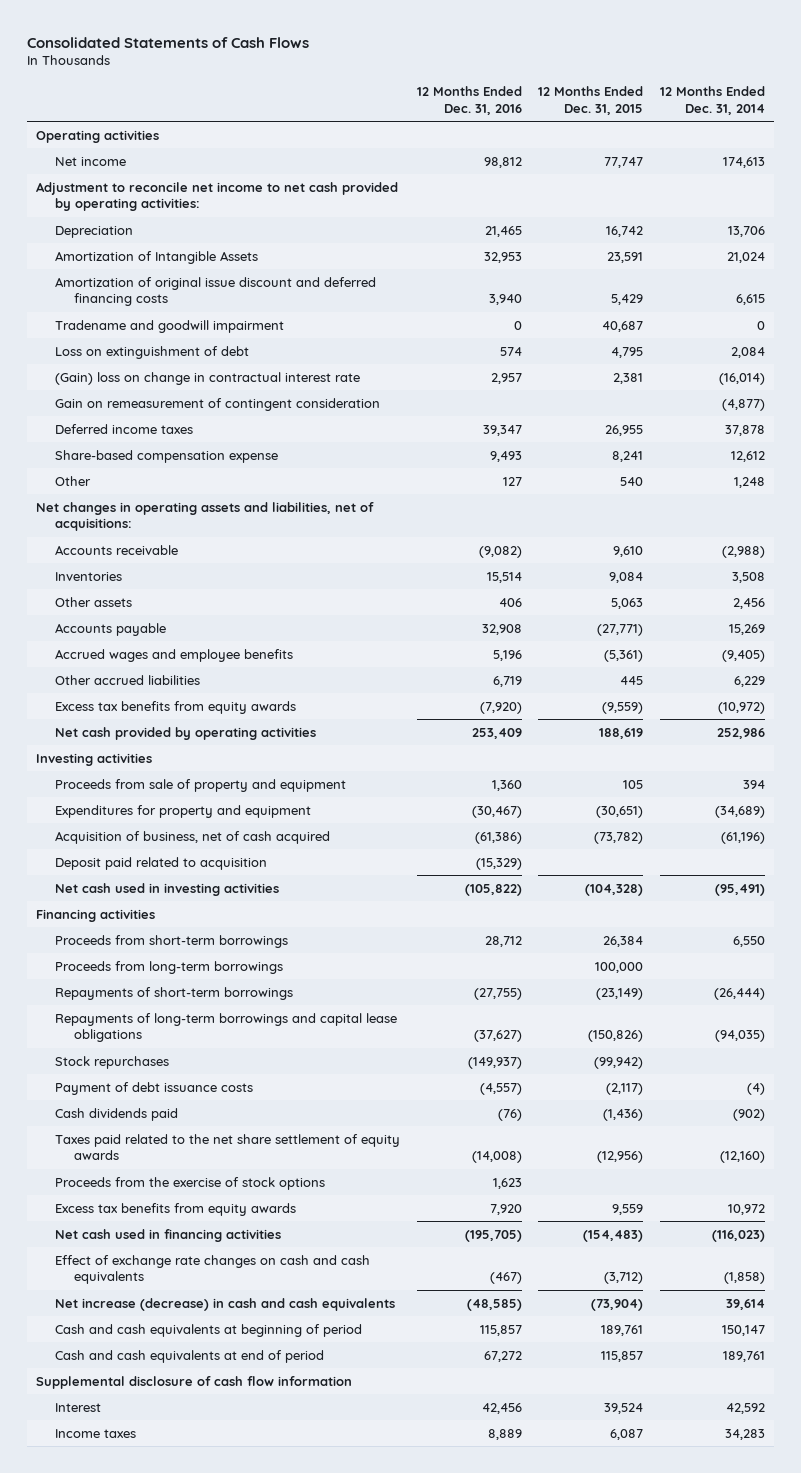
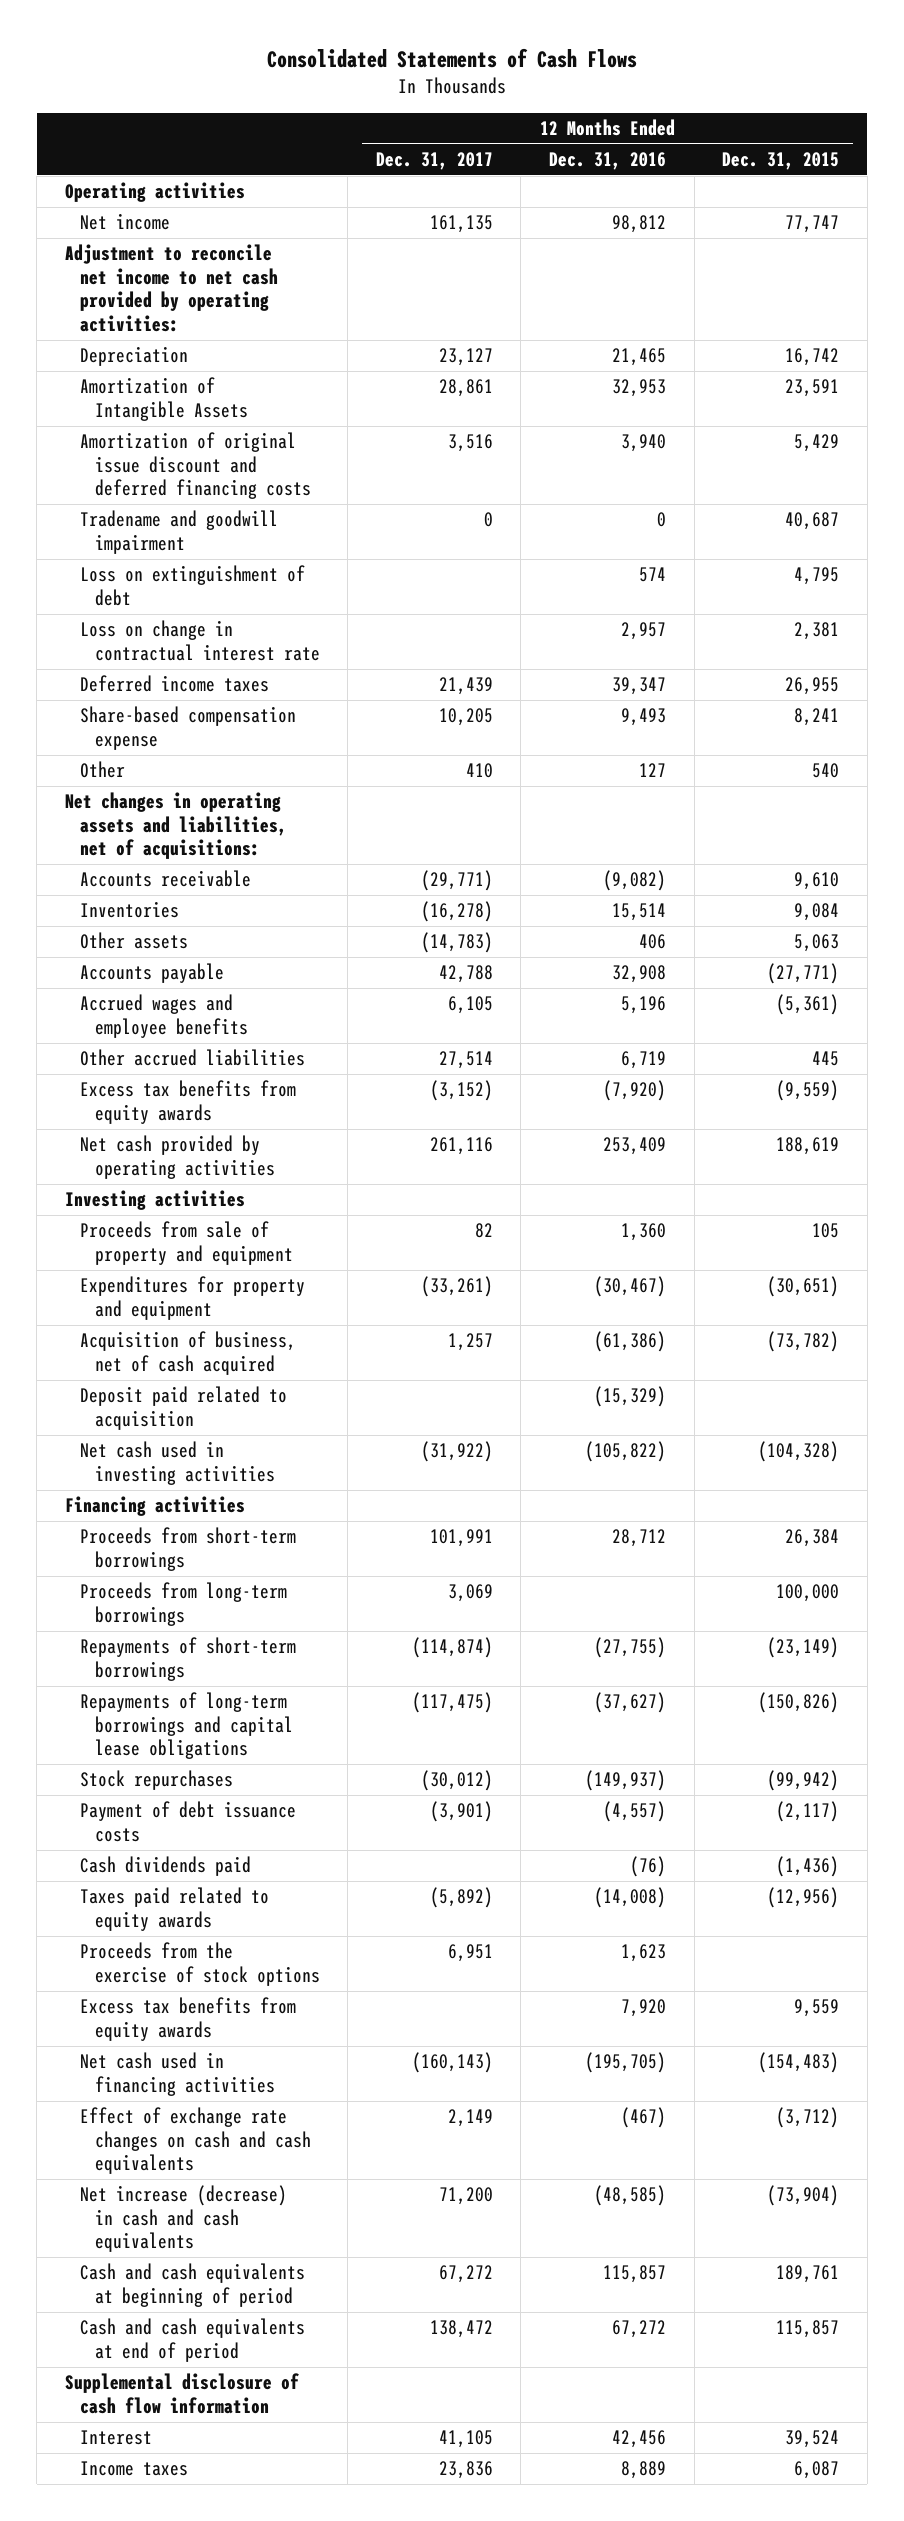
- | 12 Months Ended Dec. 31, 2016 | 12 Months Ended Dec. 31, 2015 | 12 Months Ended Dec. 31, 2014
+ | 12 Months Ended Dec. 31, 2017 | 12 Months Ended Dec. 31, 2016 | 12 Months Ended Dec. 31, 2015
- (Gain) loss on change in contractual interest rate | 2,957 | 2,381 | (16,014)
- Gain on remeasurement of contingent consideration | | | (4,877)
+ Loss on change in contractual interest rate | | 2,957 | 2,381
- Taxes paid related to the net share settlement of equity awards | (14,008) | (12,956) | (12,160)
+ Taxes paid related to equity awards | (5,892) | (14,008) | (12,956)

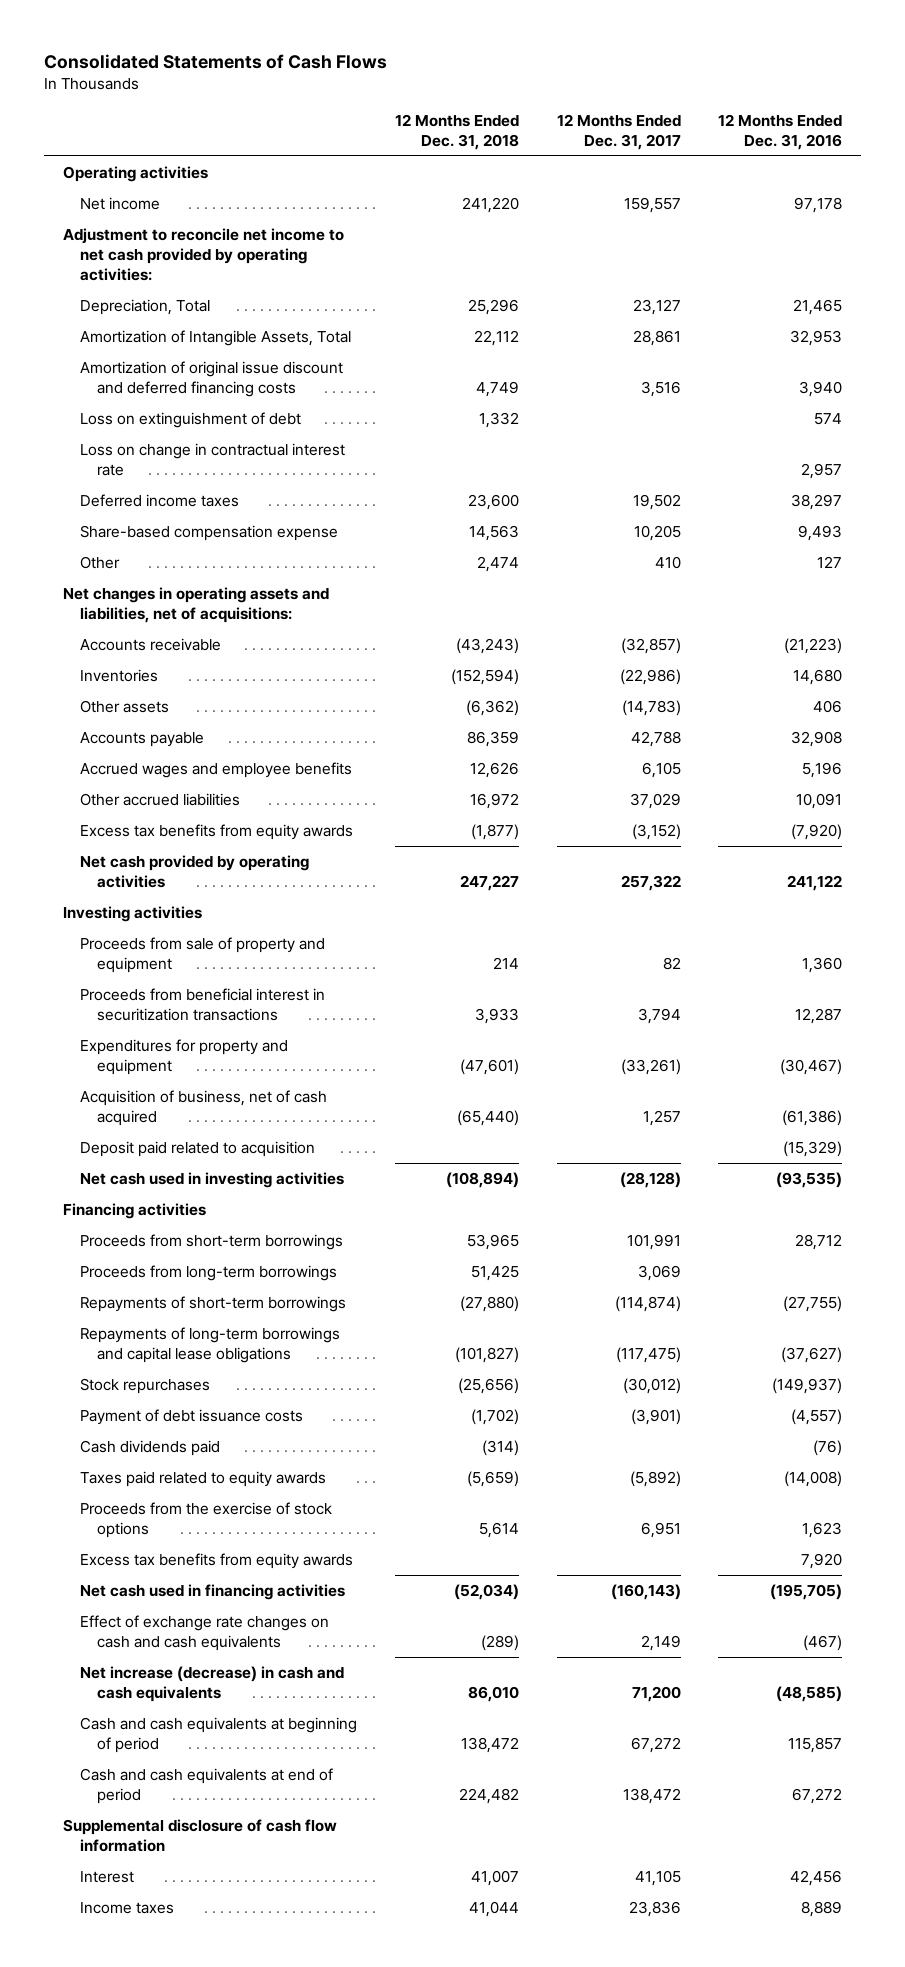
- | 12 Months Ended Dec. 31, 2017 | 12 Months Ended Dec. 31, 2016 | 12 Months Ended Dec. 31, 2015
+ | 12 Months Ended Dec. 31, 2018 | 12 Months Ended Dec. 31, 2017 | 12 Months Ended Dec. 31, 2016
- Net income | 161,135 | 98,812 | 77,747
+ Net income | 241,220 | 159,557 | 97,178
- Depreciation | 23,127 | 21,465 | 16,742
- Amortization of Intangible Assets | 28,861 | 32,953 | 23,591
+ Depreciation, Total | 25,296 | 23,127 | 21,465
+ Amortization of Intangible Assets, Total | 22,112 | 28,861 | 32,953
- Tradename and goodwill impairment | 0 | 0 | 40,687
- Deferred income taxes | 21,439 | 39,347 | 26,955
+ Deferred income taxes | 23,600 | 19,502 | 38,297
- Accounts receivable | (29,771) | (9,082) | 9,610
- Inventories | (16,278) | 15,514 | 9,084
+ Accounts receivable | (43,243) | (32,857) | (21,223)
+ Inventories | (152,594) | (22,986) | 14,680
- Other accrued liabilities | 27,514 | 6,719 | 445
+ Other accrued liabilities | 16,972 | 37,029 | 10,091
- Net cash provided by operating activities | 261,116 | 253,409 | 188,619
+ Net cash provided by operating activities | 247,227 | 257,322 | 241,122
+ Proceeds from beneficial interest in securitization transactions | 3,933 | 3,794 | 12,287
- Net cash used in investing activities | (31,922) | (105,822) | (104,328)
+ Net cash used in investing activities | (108,894) | (28,128) | (93,535)

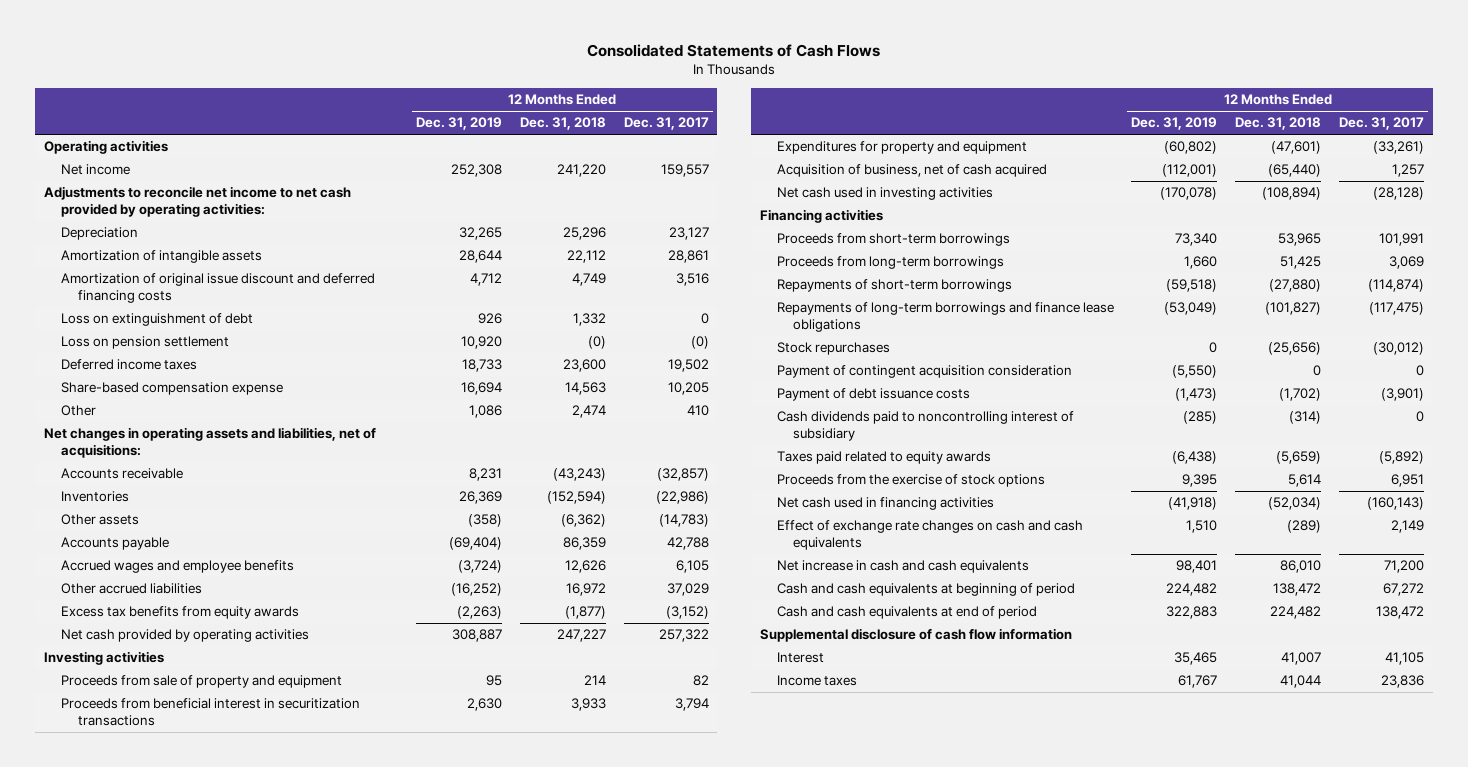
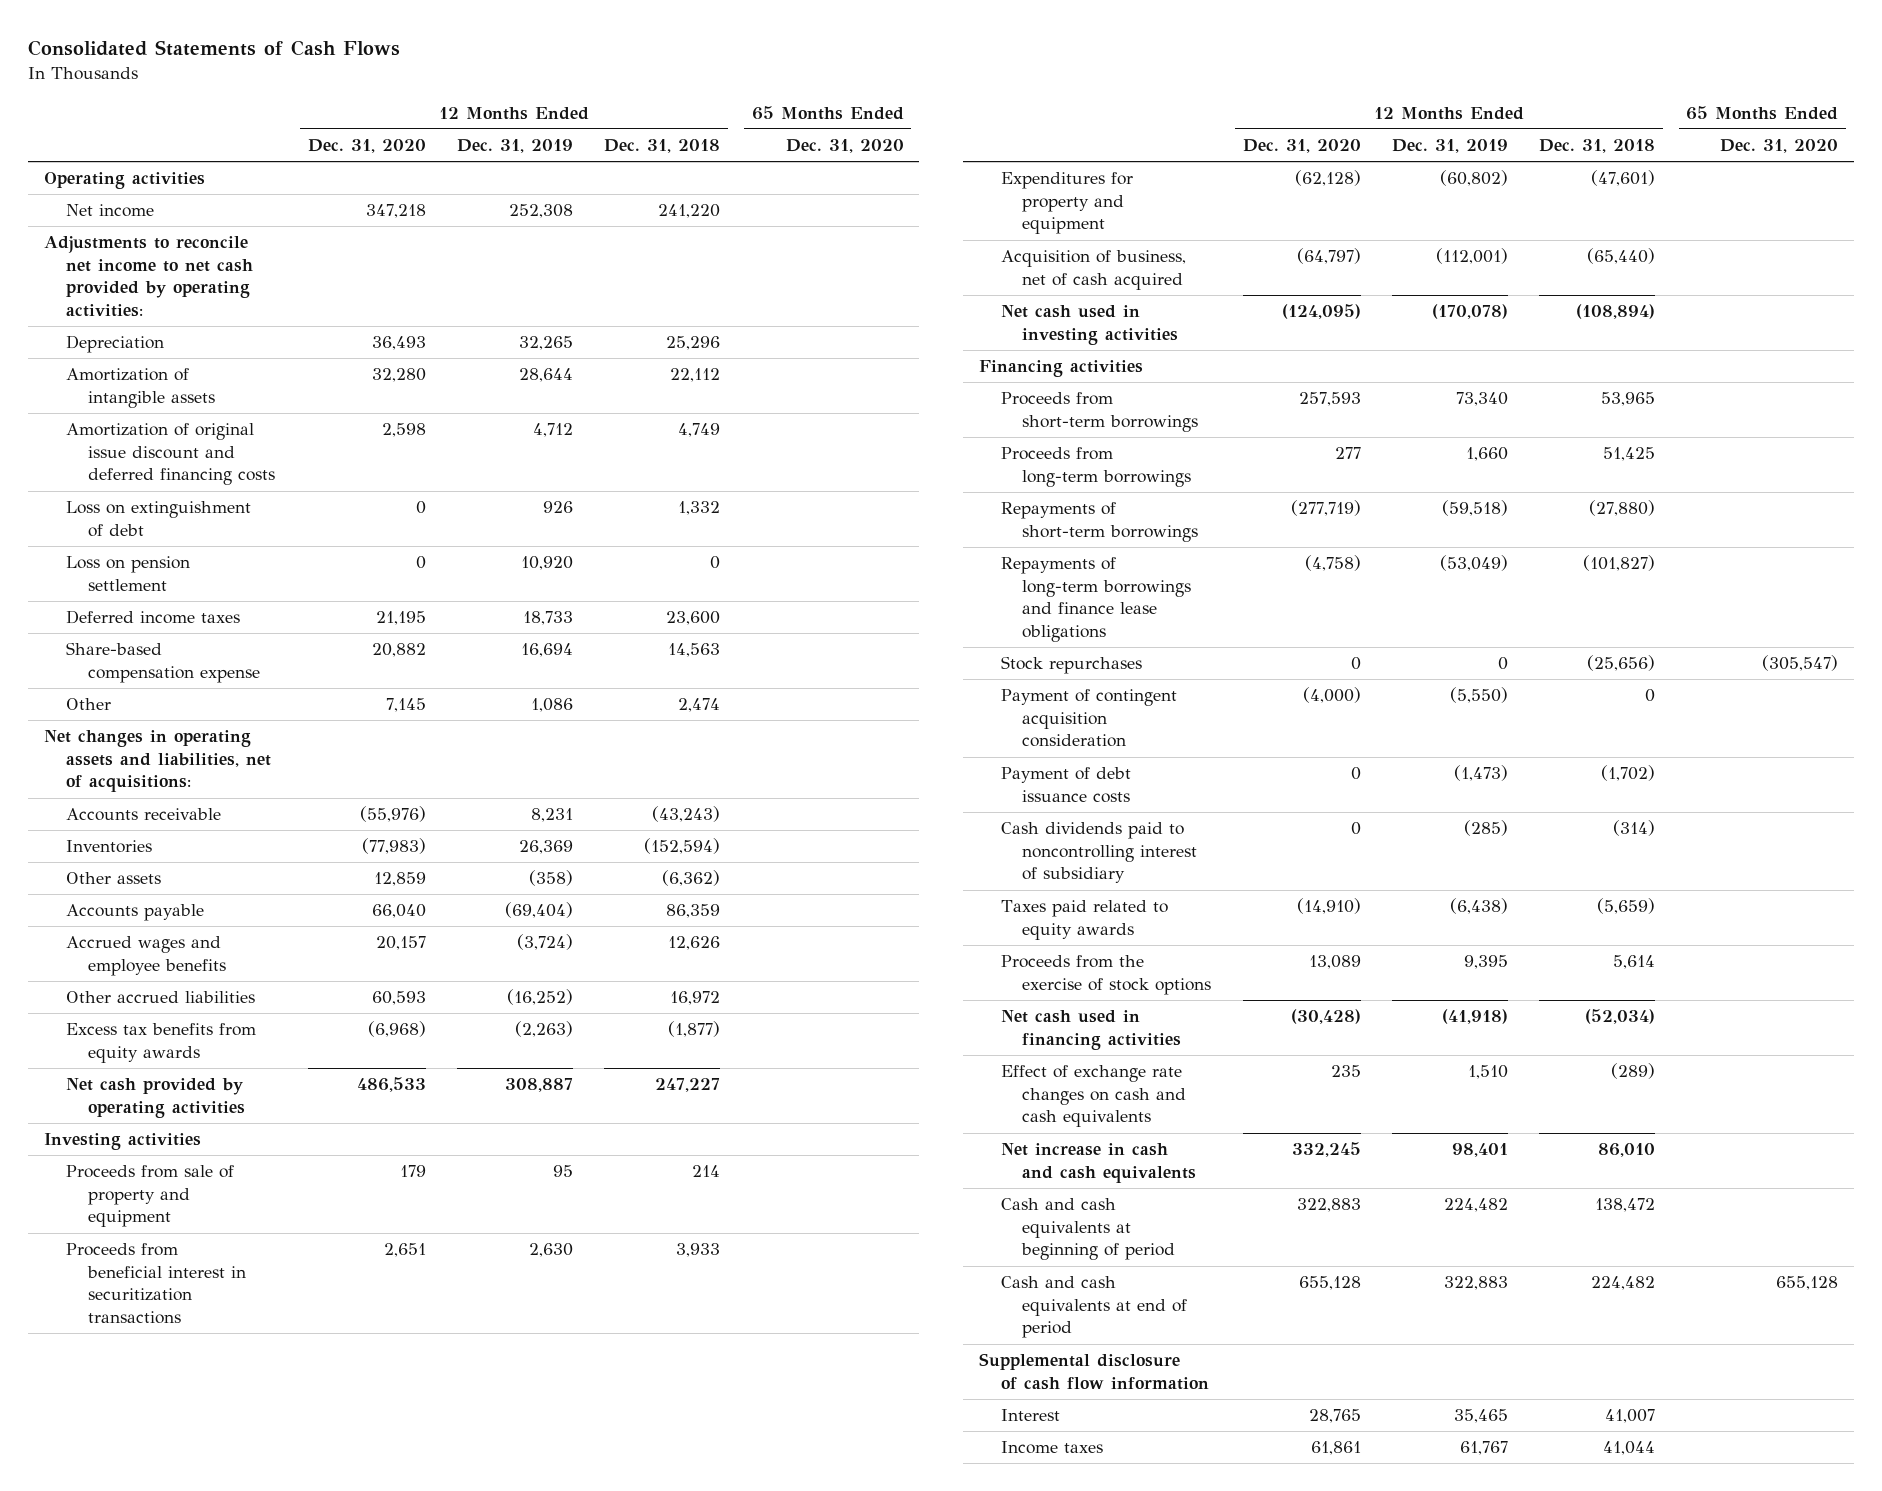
- | 12 Months Ended Dec. 31, 2019 | 12 Months Ended Dec. 31, 2018 | 12 Months Ended Dec. 31, 2017
+ | 12 Months Ended Dec. 31, 2020 | 12 Months Ended Dec. 31, 2019 | 12 Months Ended Dec. 31, 2018 | 65 Months Ended Dec. 31, 2020
- Loss on pension settlement | 10,920 | (0) | (0)
+ Loss on pension settlement | 0 | 10,920 | 0 |

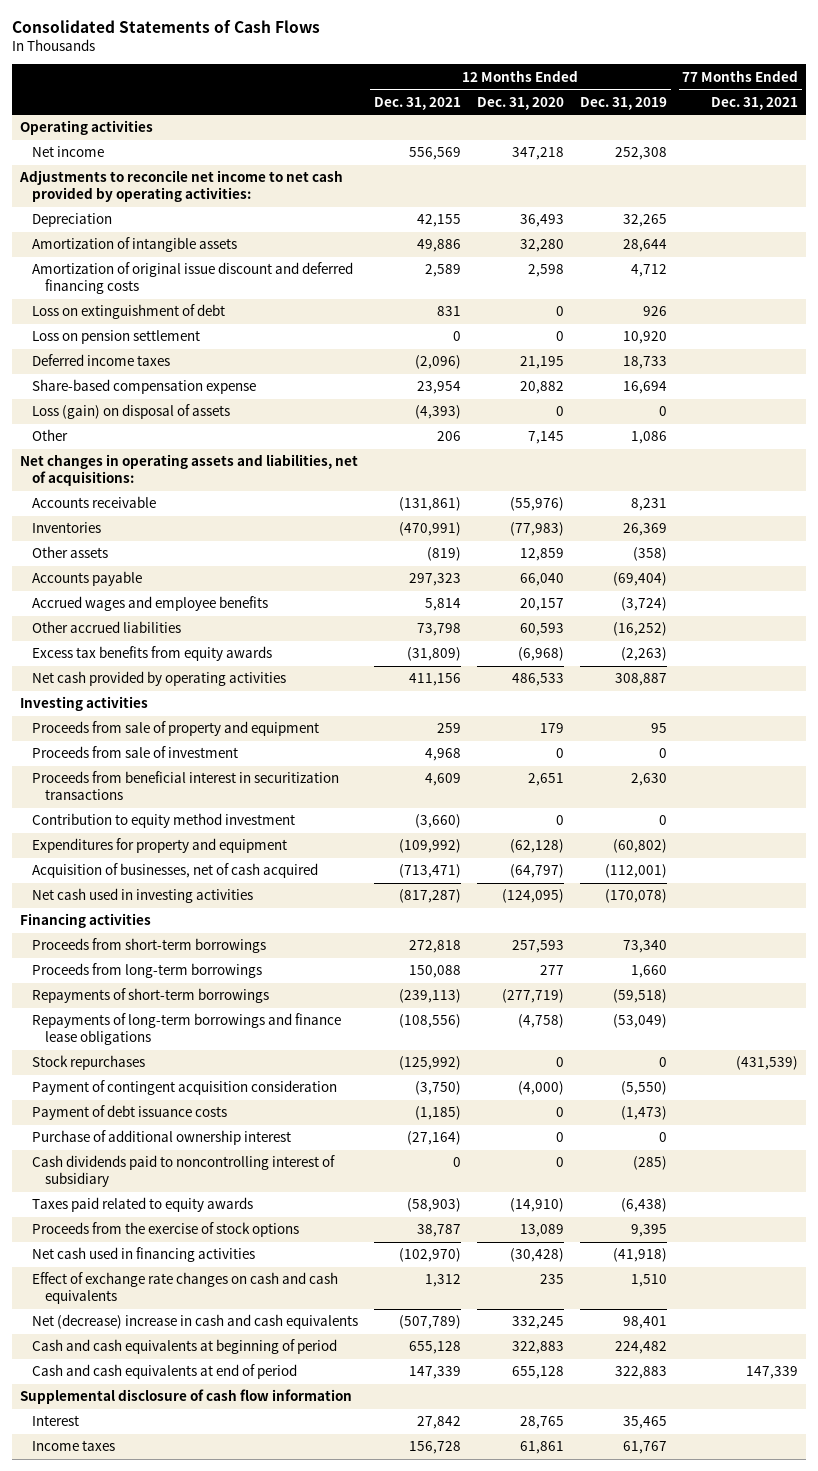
- | 12 Months Ended Dec. 31, 2020 | 12 Months Ended Dec. 31, 2019 | 12 Months Ended Dec. 31, 2018 | 65 Months Ended Dec. 31, 2020
+ | 12 Months Ended Dec. 31, 2021 | 12 Months Ended Dec. 31, 2020 | 12 Months Ended Dec. 31, 2019 | 77 Months Ended Dec. 31, 2021
+ Loss (gain) on disposal of assets | (4,393) | 0 | 0 |
+ Proceeds from sale of investment | 4,968 | 0 | 0 |
+ Contribution to equity method investment | (3,660) | 0 | 0 |
- Acquisition of business, net of cash acquired | (64,797) | (112,001) | (65,440) |
+ Acquisition of businesses, net of cash acquired | (713,471) | (64,797) | (112,001) |
+ Purchase of additional ownership interest | (27,164) | 0 | 0 |
- Net increase in cash and cash equivalents | 332,245 | 98,401 | 86,010 |
+ Net (decrease) increase in cash and cash equivalents | (507,789) | 332,245 | 98,401 |

